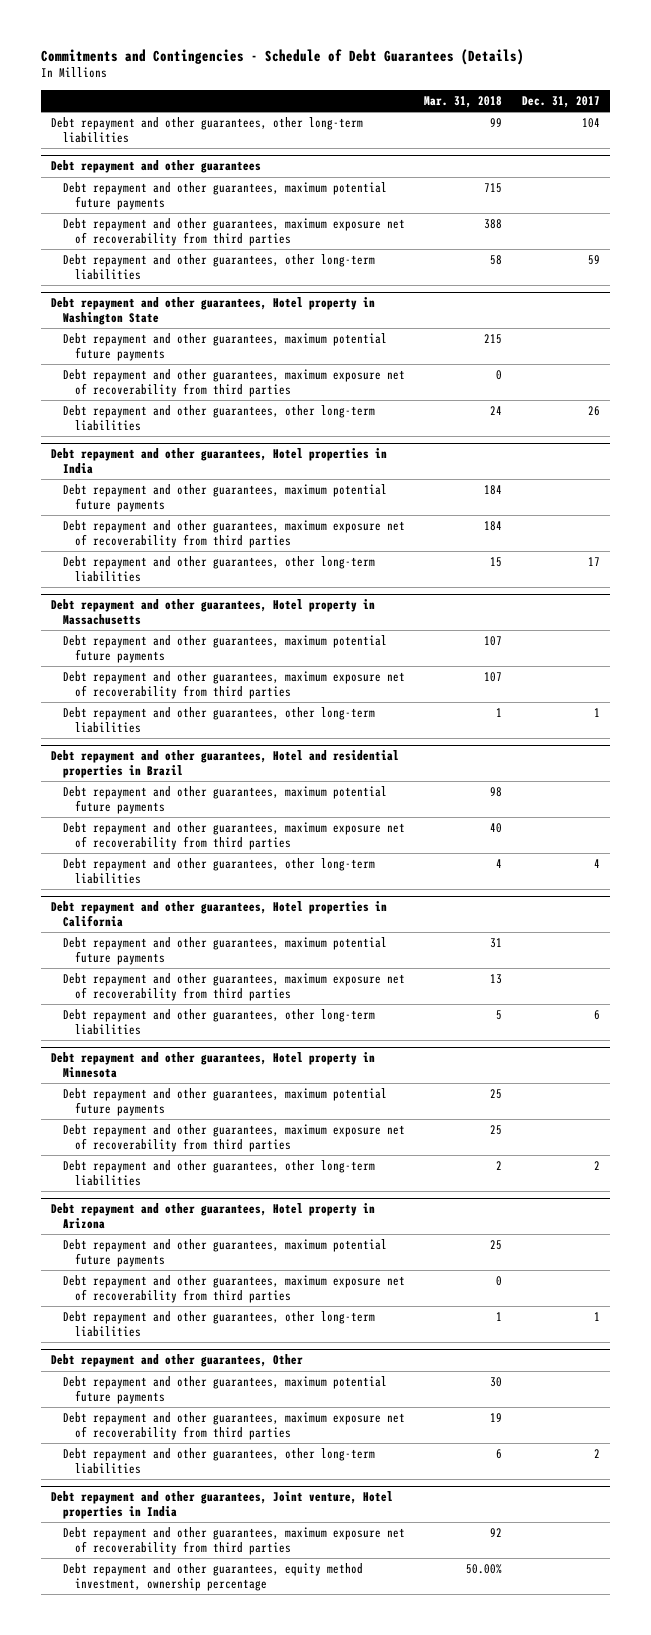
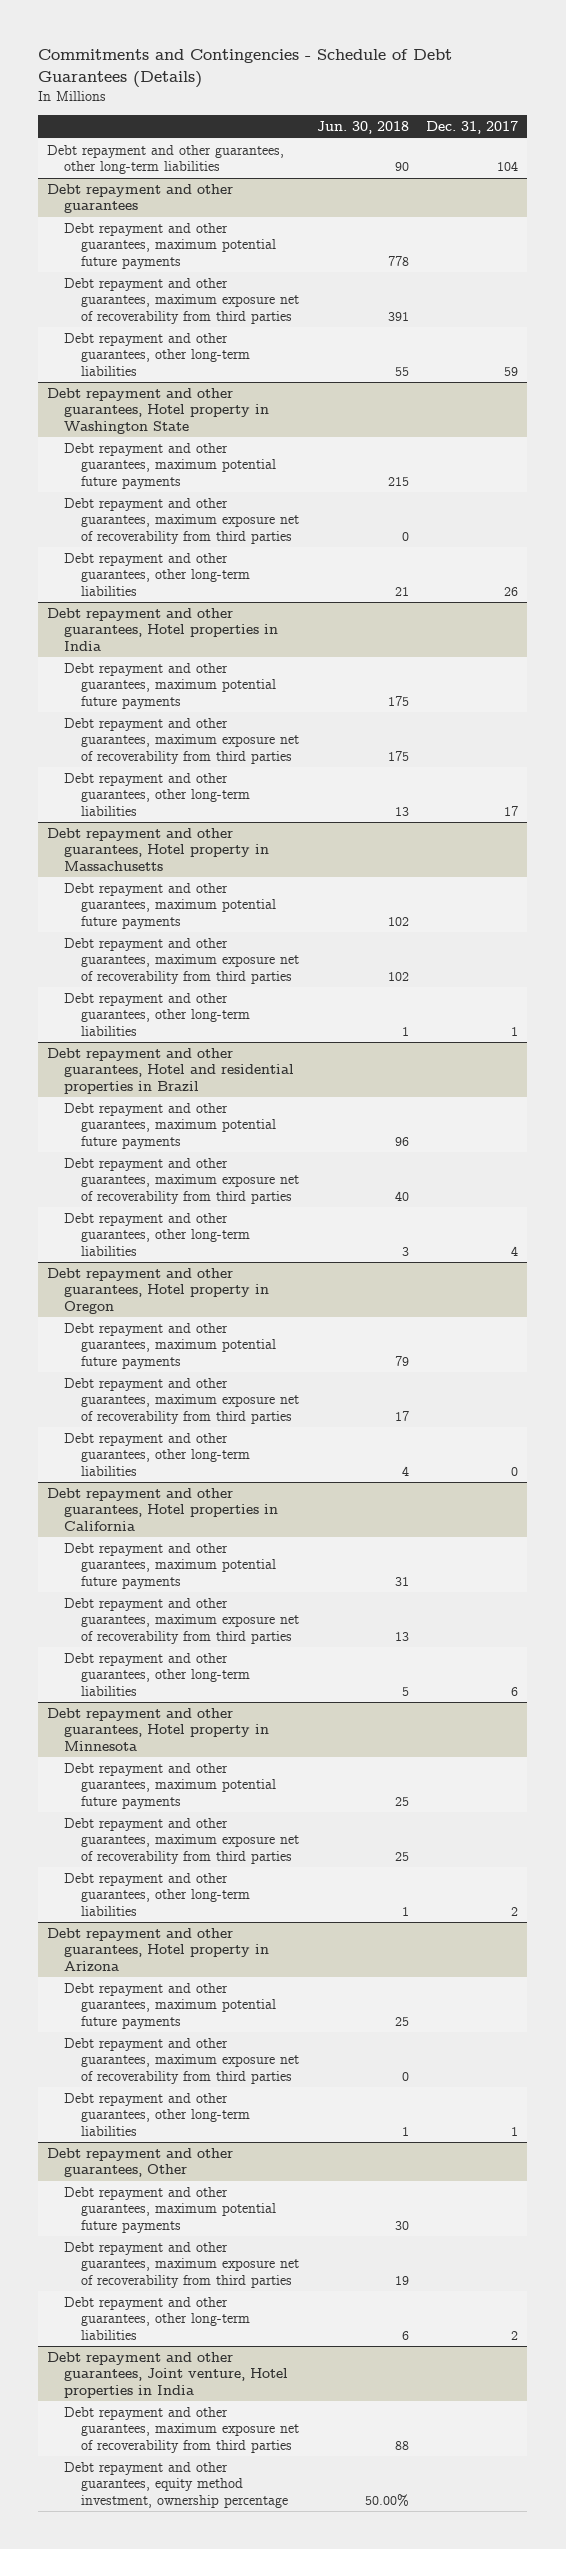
- | Mar. 31, 2018 | Dec. 31, 2017
+ | Jun. 30, 2018 | Dec. 31, 2017
+ Debt repayment and other guarantees, Hotel property in Oregon
+ Debt repayment and other guarantees, maximum potential future payments | 79 |
+ Debt repayment and other guarantees, maximum exposure net of recoverability from third parties | 17 |
+ Debt repayment and other guarantees, other long-term liabilities | 4 | 0

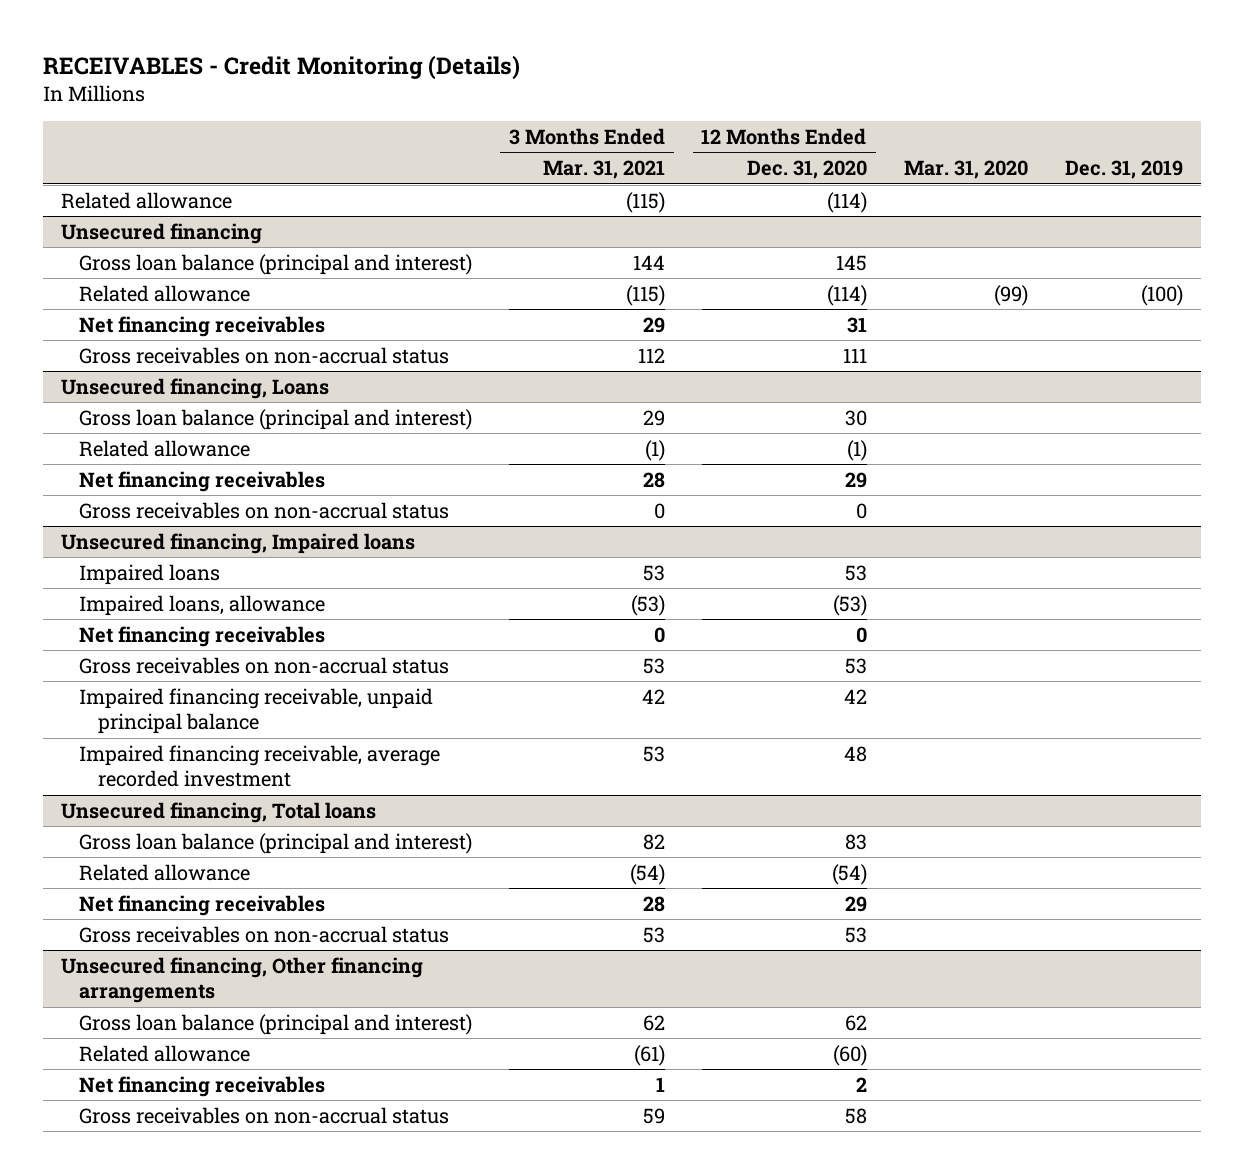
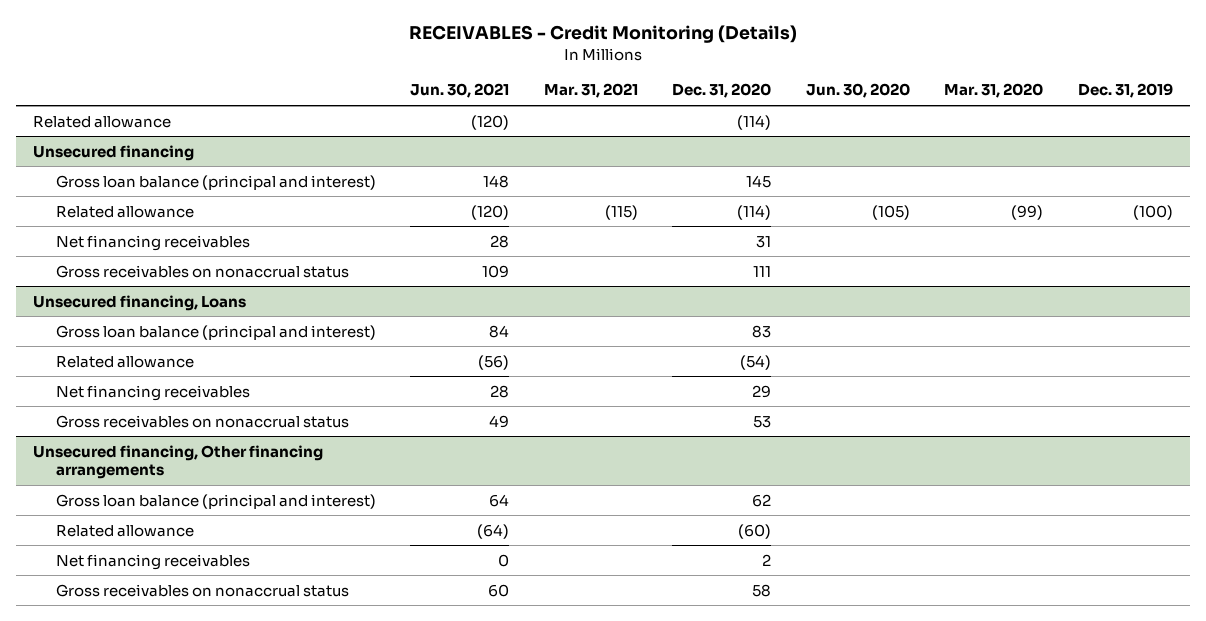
- | 3 Months Ended Mar. 31, 2021 | 12 Months Ended Dec. 31, 2020 | Mar. 31, 2020 | Dec. 31, 2019
+ | Jun. 30, 2021 | Mar. 31, 2021 | Dec. 31, 2020 | Jun. 30, 2020 | Mar. 31, 2020 | Dec. 31, 2019
@ Unsecured financing
- Gross receivables on non-accrual status | 112 | 111 | |
+ Gross receivables on nonaccrual status | 109 | | 111 | | |
@ Unsecured financing, Loans
- Gross receivables on non-accrual status | 0 | 0 | |
- Unsecured financing, Impaired loans
- Impaired loans | 53 | 53 | |
- Impaired loans, allowance | (53) | (53) | |
- Net financing receivables | 0 | 0 | |
- Gross receivables on non-accrual status | 53 | 53 | |
- Impaired financing receivable, unpaid principal balance | 42 | 42 | |
- Impaired financing receivable, average recorded investment | 53 | 48 | |
- Unsecured financing, Total loans
- Gross loan balance (principal and interest) | 82 | 83 | |
- Related allowance | (54) | (54) | |
- Net financing receivables | 28 | 29 | |
- Gross receivables on non-accrual status | 53 | 53 | |
@ Unsecured financing, Loans
+ Gross receivables on nonaccrual status | 49 | | 53 | | |
@ Unsecured financing, Other financing arrangements
- Gross receivables on non-accrual status | 59 | 58 | |
+ Gross receivables on nonaccrual status | 60 | | 58 | | |

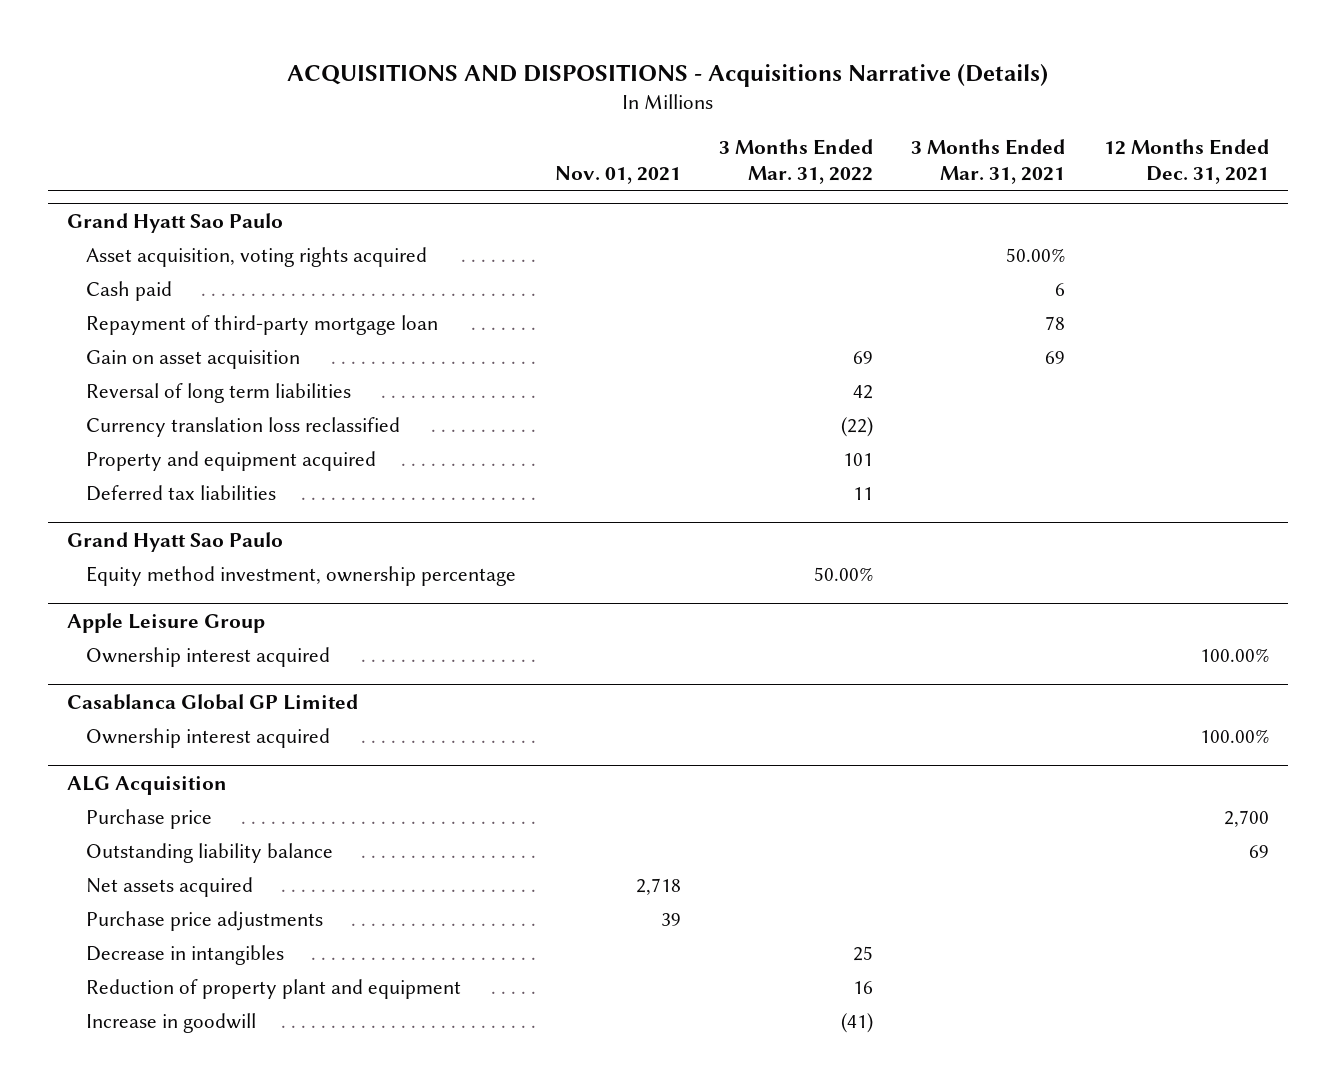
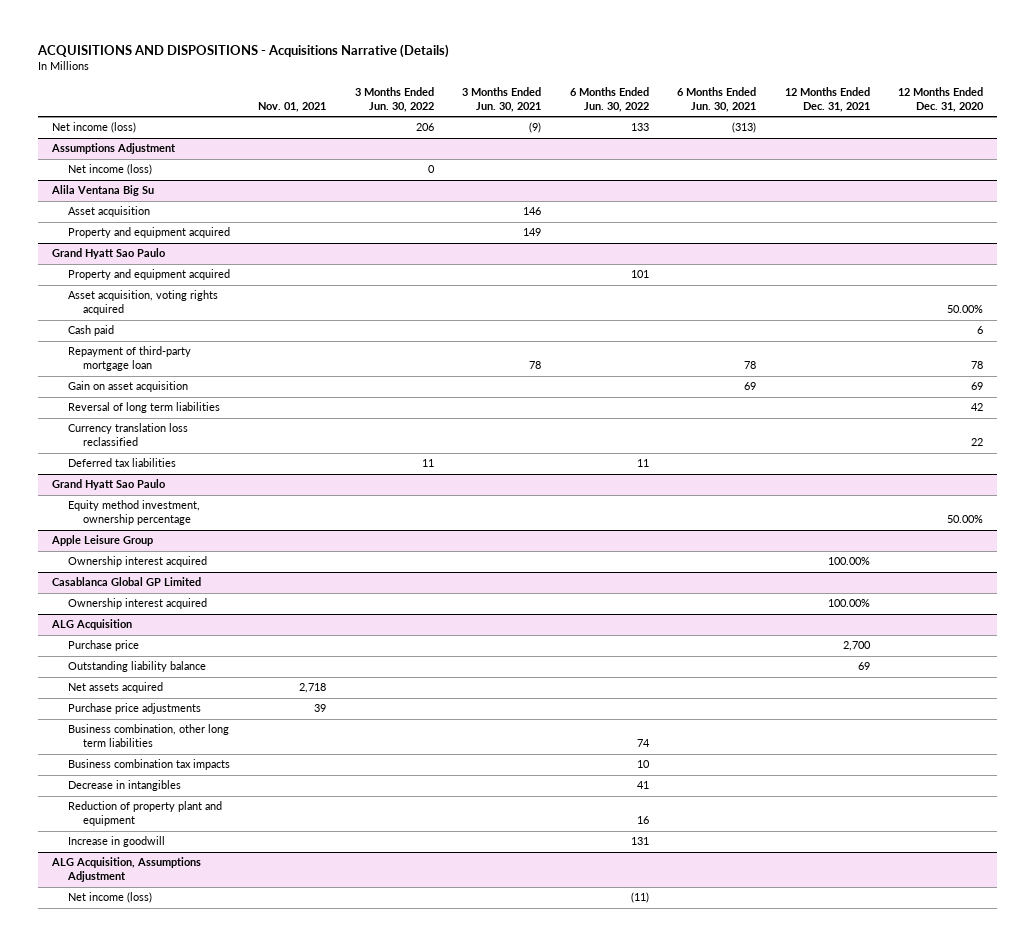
- | Nov. 01, 2021 | 3 Months Ended Mar. 31, 2022 | 3 Months Ended Mar. 31, 2021 | 12 Months Ended Dec. 31, 2021
+ | Nov. 01, 2021 | 3 Months Ended Jun. 30, 2022 | 3 Months Ended Jun. 30, 2021 | 6 Months Ended Jun. 30, 2022 | 6 Months Ended Jun. 30, 2021 | 12 Months Ended Dec. 31, 2021 | 12 Months Ended Dec. 31, 2020
+ Net income (loss) | | 206 | (9) | 133 | (313) | |
+ Assumptions Adjustment
+ Net income (loss) | | 0 | | | | |
+ Alila Ventana Big Su
+ Asset acquisition | | | 146 | | | |
+ Property and equipment acquired | | | 149 | | | |
@ Grand Hyatt Sao Paulo
moved up: Property and equipment acquired | | | | 101 | | |
@ ALG Acquisition
+ Business combination, other long term liabilities | | | | 74 | | |
+ Business combination tax impacts | | | | 10 | | |
+ ALG Acquisition, Assumptions Adjustment
+ Net income (loss) | | | | (11) | | |

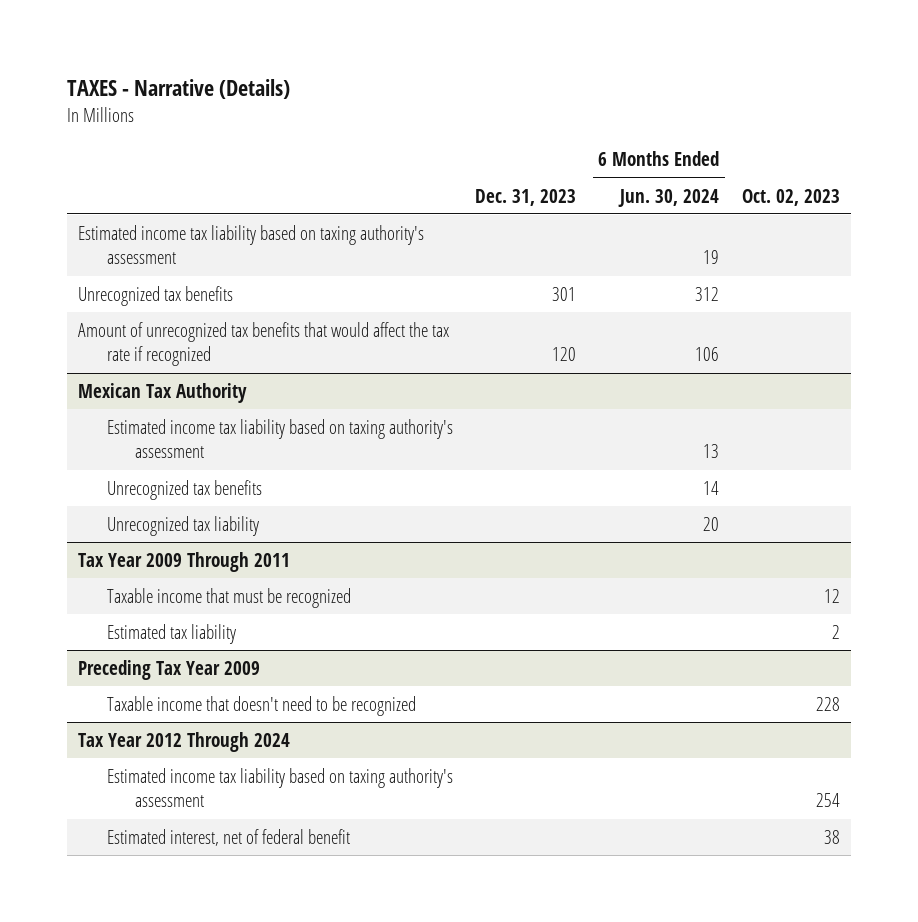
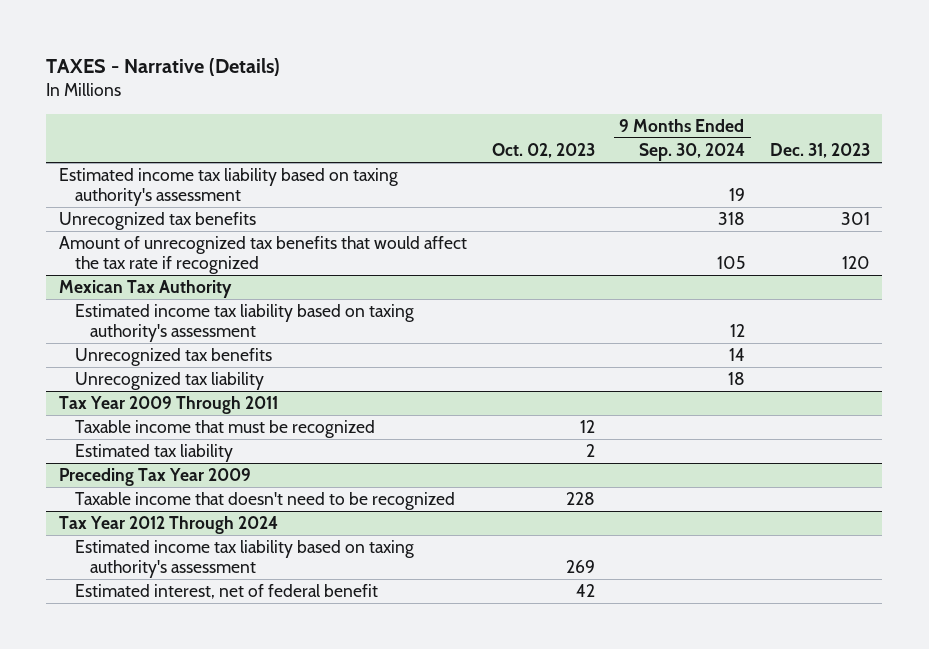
- | Dec. 31, 2023 | 6 Months Ended Jun. 30, 2024 | Oct. 02, 2023
+ | Oct. 02, 2023 | 9 Months Ended Sep. 30, 2024 | Dec. 31, 2023
@ Tax Year 2012 Through 2024
- Estimated income tax liability based on taxing authority's assessment | | | 254
- Estimated interest, net of federal benefit | | | 38
+ Estimated income tax liability based on taxing authority's assessment | 269 | |
+ Estimated interest, net of federal benefit | 42 | |

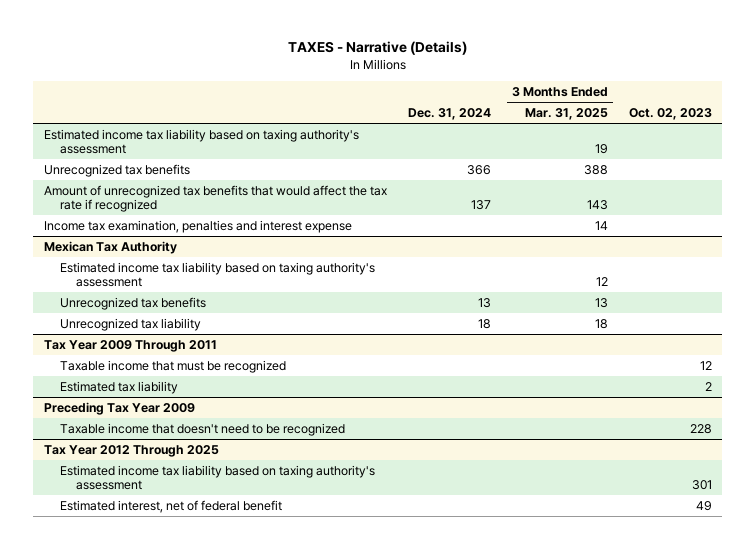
- | Oct. 02, 2023 | 9 Months Ended Sep. 30, 2024 | Dec. 31, 2023
+ | Dec. 31, 2024 | 3 Months Ended Mar. 31, 2025 | Oct. 02, 2023
+ Income tax examination, penalties and interest expense | | 14 |
- Tax Year 2012 Through 2024
- Estimated income tax liability based on taxing authority's assessment | 269 | |
- Estimated interest, net of federal benefit | 42 | |
+ Tax Year 2012 Through 2025
+ Estimated income tax liability based on taxing authority's assessment | | | 301
+ Estimated interest, net of federal benefit | | | 49

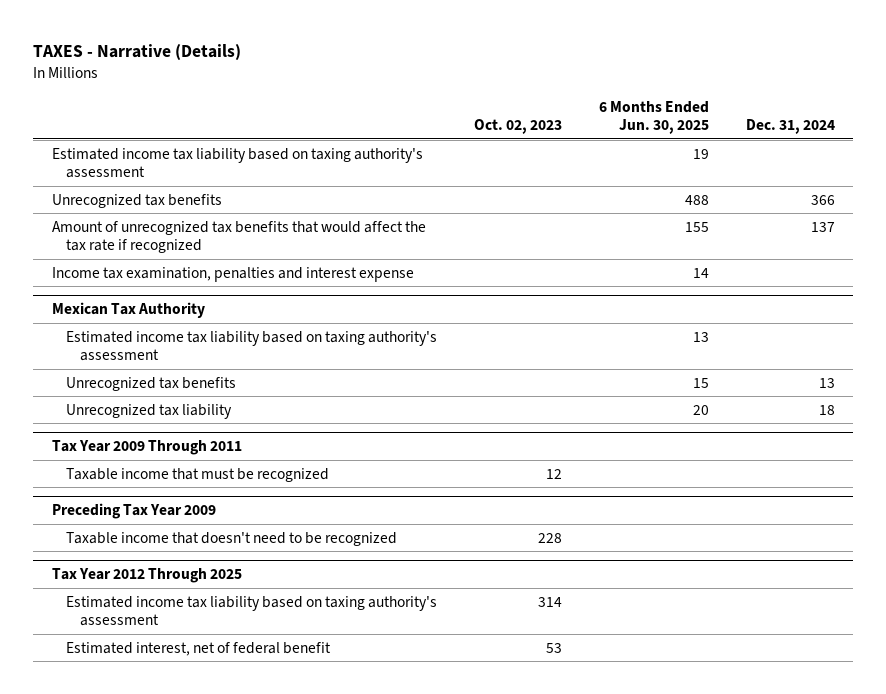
- | Dec. 31, 2024 | 3 Months Ended Mar. 31, 2025 | Oct. 02, 2023
+ | Oct. 02, 2023 | 6 Months Ended Jun. 30, 2025 | Dec. 31, 2024
@ Tax Year 2009 Through 2011
- Estimated tax liability | | | 2
@ Tax Year 2012 Through 2025
- Estimated income tax liability based on taxing authority's assessment | | | 301
- Estimated interest, net of federal benefit | | | 49
+ Estimated income tax liability based on taxing authority's assessment | 314 | |
+ Estimated interest, net of federal benefit | 53 | |

